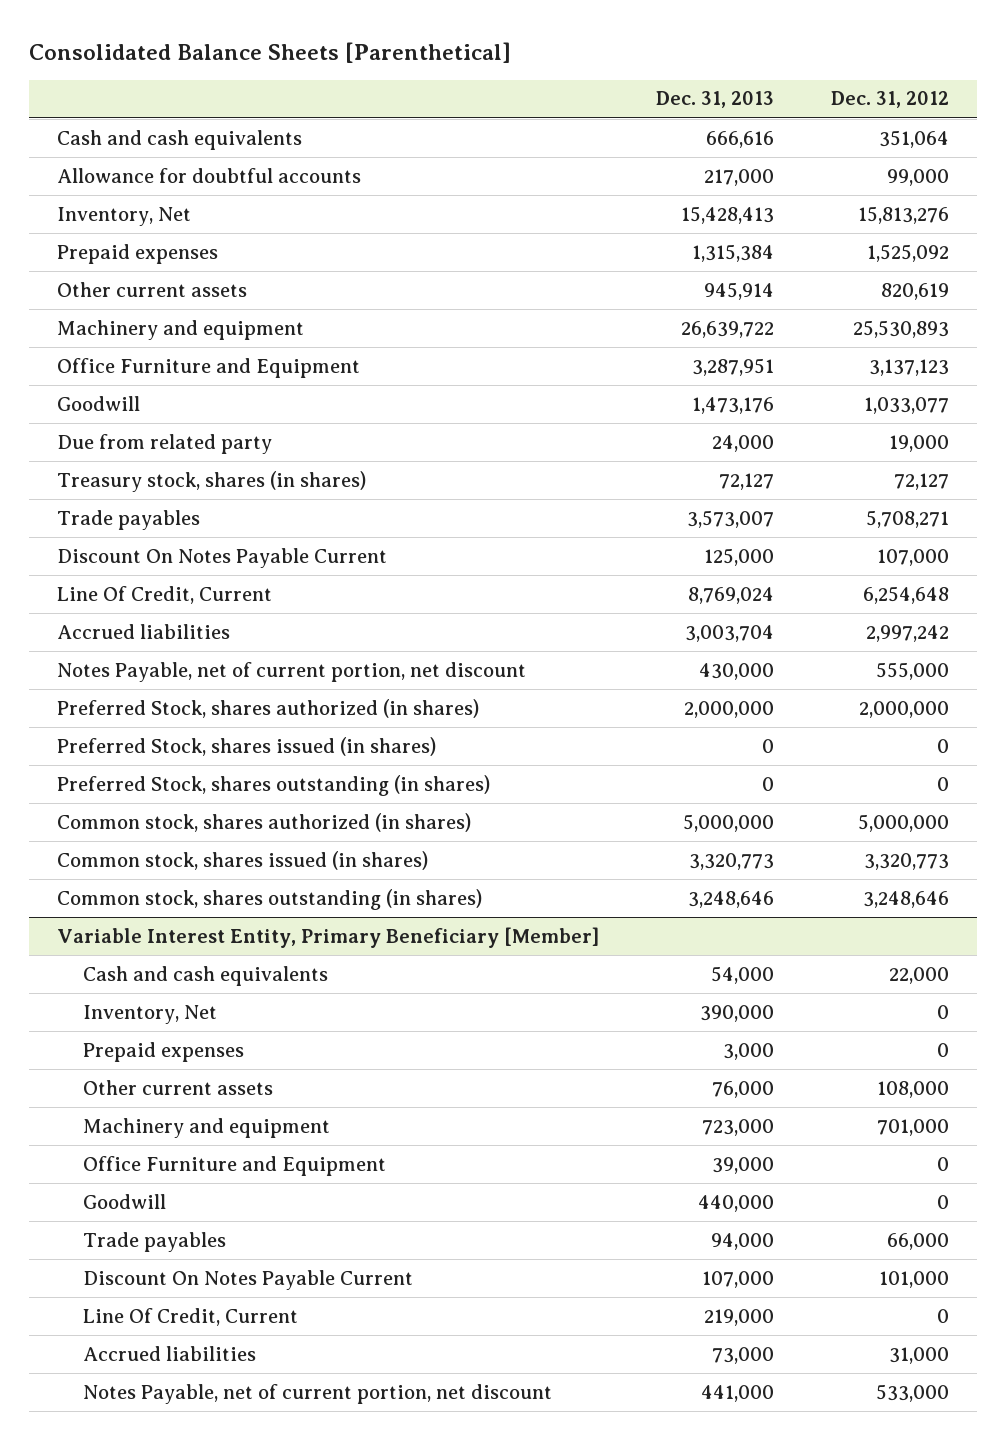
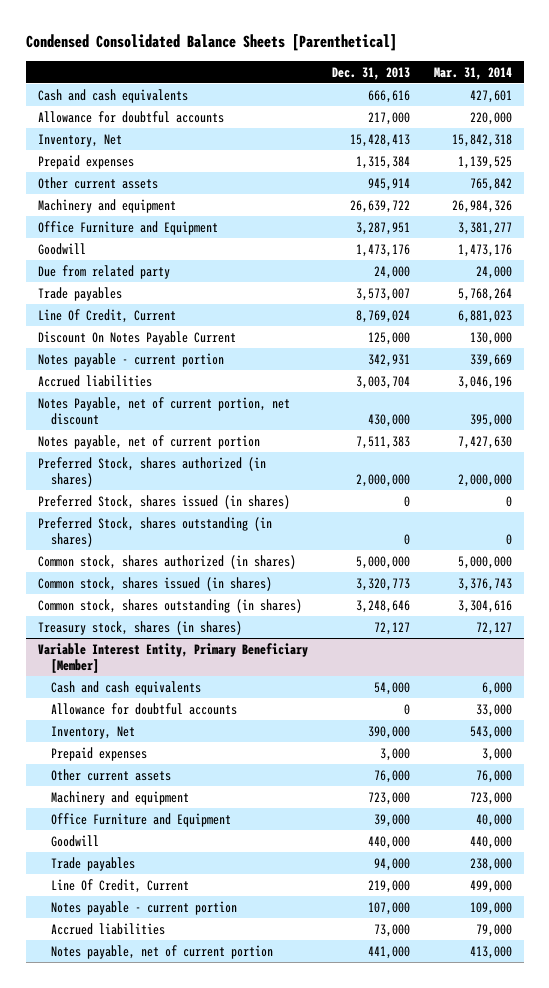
- Consolidated Balance Sheets [Parenthetical]
+ Condensed Consolidated Balance Sheets [Parenthetical]
- | Dec. 31, 2013 | Dec. 31, 2012
+ | Dec. 31, 2013 | Mar. 31, 2014
moved down: Discount On Notes Payable Current | 125,000 | 130,000
+ Notes payable - current portion | 342,931 | 339,669
+ Notes payable, net of current portion | 7,511,383 | 7,427,630
moved down: Treasury stock, shares (in shares) | 72,127 | 72,127
@ Variable Interest Entity, Primary Beneficiary [Member]
+ Allowance for doubtful accounts | 0 | 33,000
- Discount On Notes Payable Current | 107,000 | 101,000
+ Notes payable - current portion | 107,000 | 109,000
- Notes Payable, net of current portion, net discount | 441,000 | 533,000
+ Notes payable, net of current portion | 441,000 | 413,000

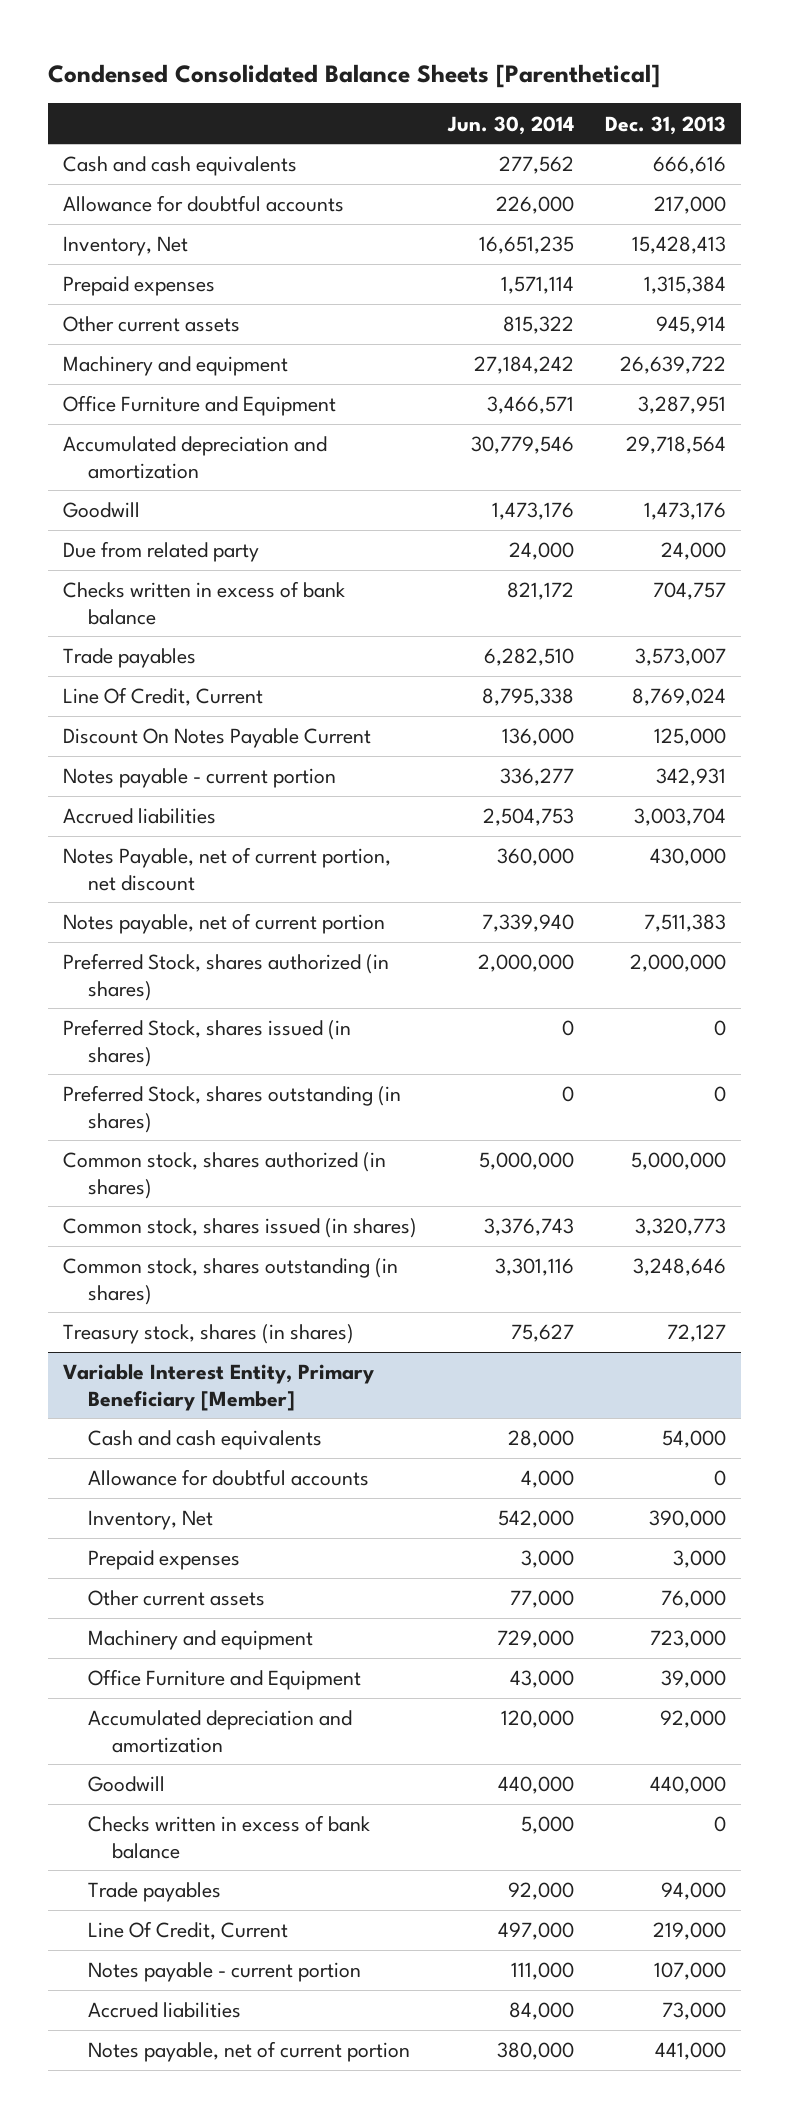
- | Dec. 31, 2013 | Mar. 31, 2014
+ | Jun. 30, 2014 | Dec. 31, 2013
+ Accumulated depreciation and amortization | 30,779,546 | 29,718,564
+ Checks written in excess of bank balance | 821,172 | 704,757
@ Variable Interest Entity, Primary Beneficiary [Member]
+ Accumulated depreciation and amortization | 120,000 | 92,000
+ Checks written in excess of bank balance | 5,000 | 0

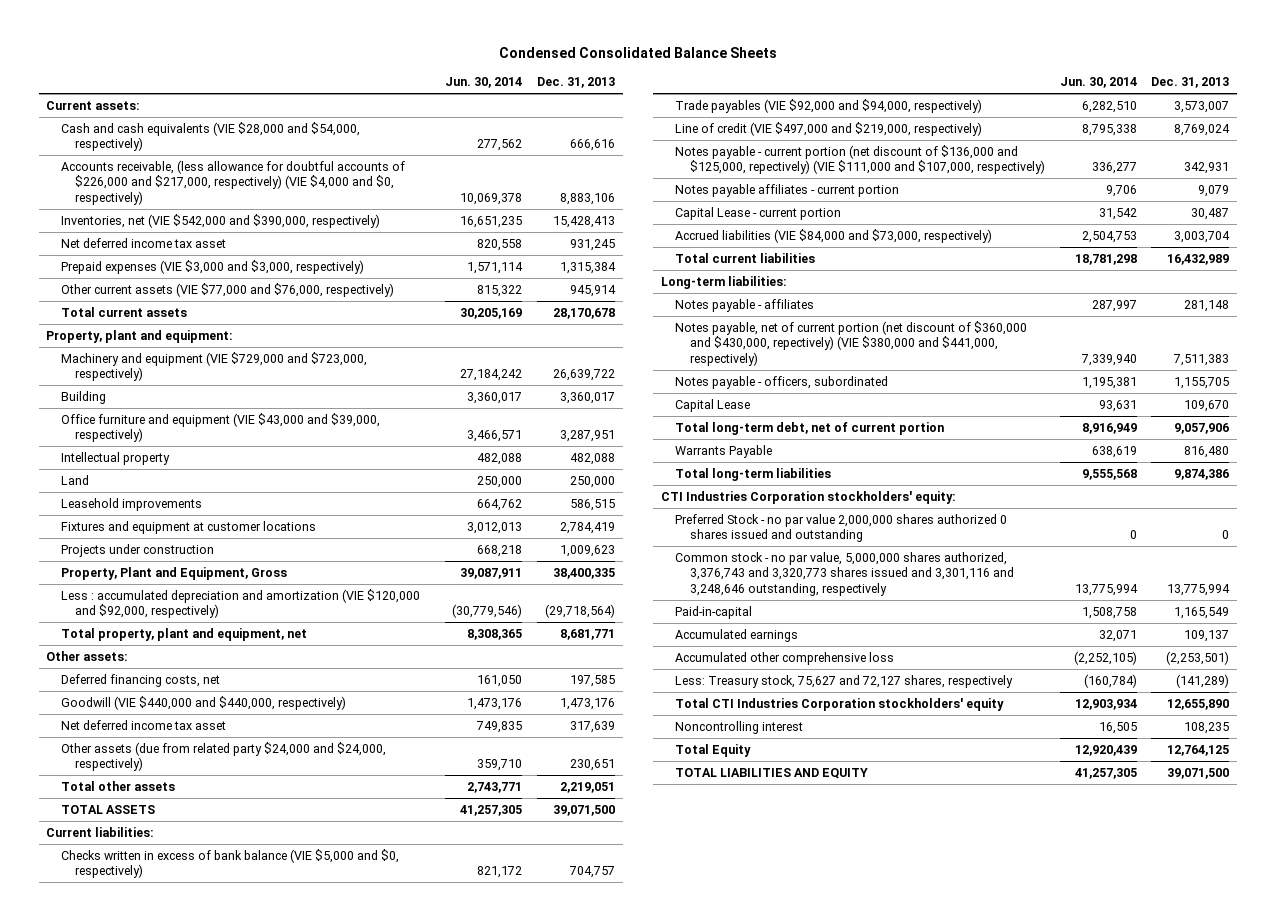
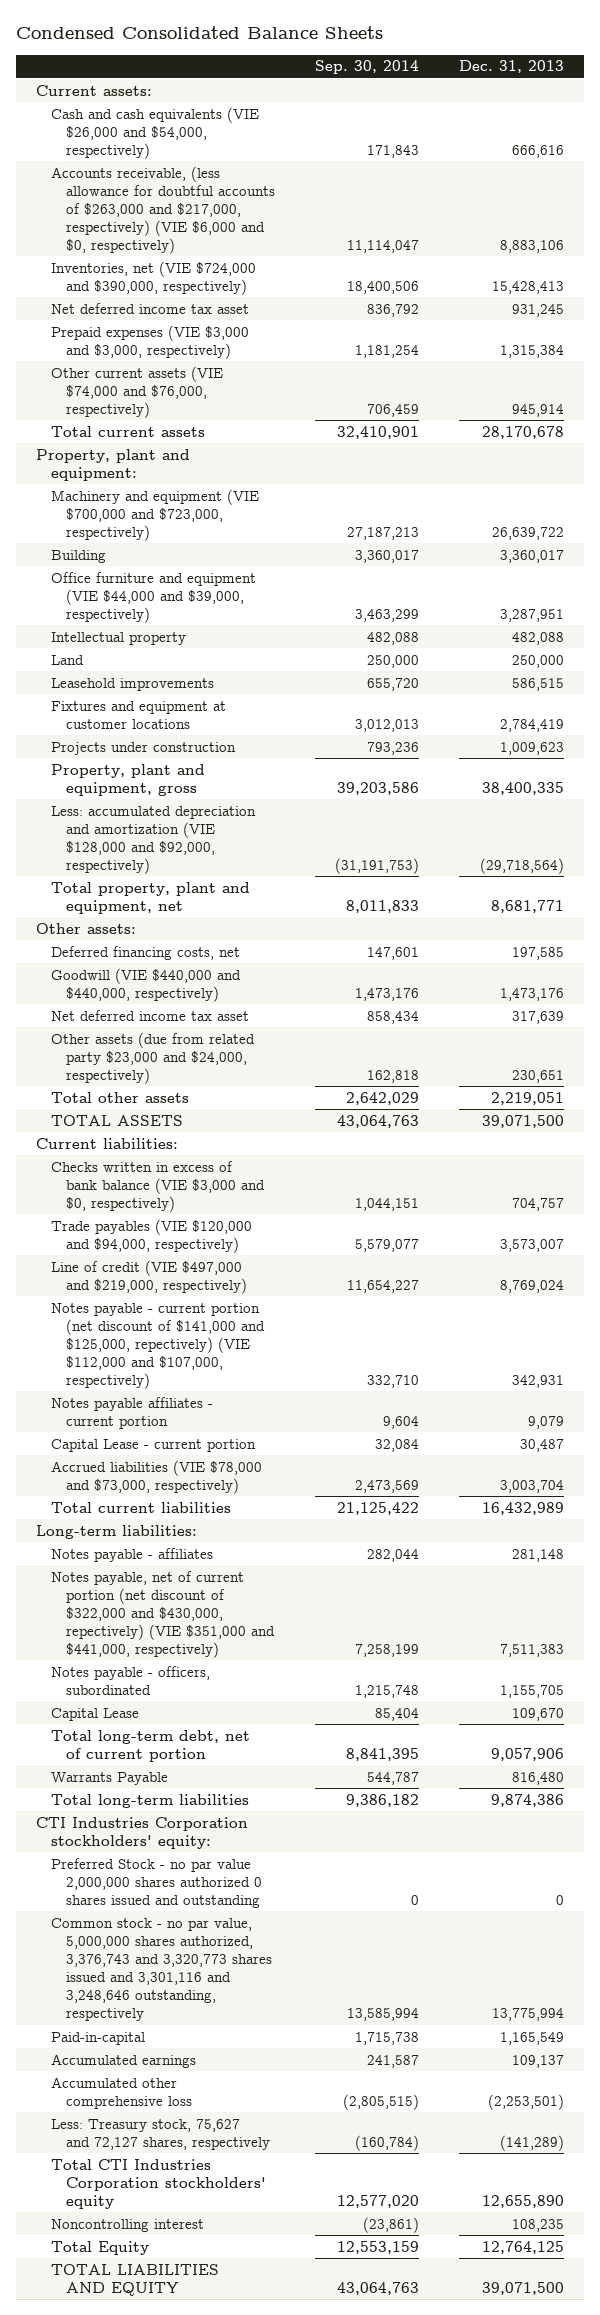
- | Jun. 30, 2014 | Dec. 31, 2013
+ | Sep. 30, 2014 | Dec. 31, 2013
- Cash and cash equivalents (VIE $28,000 and $54,000, respectively) | 277,562 | 666,616
- Accounts receivable, (less allowance for doubtful accounts of $226,000 and $217,000, respectively) (VIE $4,000 and $0, respectively) | 10,069,378 | 8,883,106
- Inventories, net (VIE $542,000 and $390,000, respectively) | 16,651,235 | 15,428,413
+ Cash and cash equivalents (VIE $26,000 and $54,000, respectively) | 171,843 | 666,616
+ Accounts receivable, (less allowance for doubtful accounts of $263,000 and $217,000, respectively) (VIE $6,000 and $0, respectively) | 11,114,047 | 8,883,106
+ Inventories, net (VIE $724,000 and $390,000, respectively) | 18,400,506 | 15,428,413
- Other current assets (VIE $77,000 and $76,000, respectively) | 815,322 | 945,914
+ Other current assets (VIE $74,000 and $76,000, respectively) | 706,459 | 945,914
- Machinery and equipment (VIE $729,000 and $723,000, respectively) | 27,184,242 | 26,639,722
+ Machinery and equipment (VIE $700,000 and $723,000, respectively) | 27,187,213 | 26,639,722
- Office furniture and equipment (VIE $43,000 and $39,000, respectively) | 3,466,571 | 3,287,951
+ Office furniture and equipment (VIE $44,000 and $39,000, respectively) | 3,463,299 | 3,287,951
- Property, Plant and Equipment, Gross | 39,087,911 | 38,400,335
- Less : accumulated depreciation and amortization (VIE $120,000 and $92,000, respectively) | (30,779,546) | (29,718,564)
+ Property, plant and equipment, gross | 39,203,586 | 38,400,335
+ Less: accumulated depreciation and amortization (VIE $128,000 and $92,000, respectively) | (31,191,753) | (29,718,564)
- Other assets (due from related party $24,000 and $24,000, respectively) | 359,710 | 230,651
+ Other assets (due from related party $23,000 and $24,000, respectively) | 162,818 | 230,651
- Checks written in excess of bank balance (VIE $5,000 and $0, respectively) | 821,172 | 704,757
- Trade payables (VIE $92,000 and $94,000, respectively) | 6,282,510 | 3,573,007
+ Checks written in excess of bank balance (VIE $3,000 and $0, respectively) | 1,044,151 | 704,757
+ Trade payables (VIE $120,000 and $94,000, respectively) | 5,579,077 | 3,573,007
- Notes payable - current portion (net discount of $136,000 and $125,000, repectively) (VIE $111,000 and $107,000, respectively) | 336,277 | 342,931
+ Notes payable - current portion (net discount of $141,000 and $125,000, repectively) (VIE $112,000 and $107,000, respectively) | 332,710 | 342,931
- Accrued liabilities (VIE $84,000 and $73,000, respectively) | 2,504,753 | 3,003,704
+ Accrued liabilities (VIE $78,000 and $73,000, respectively) | 2,473,569 | 3,003,704
- Notes payable, net of current portion (net discount of $360,000 and $430,000, repectively) (VIE $380,000 and $441,000, respectively) | 7,339,940 | 7,511,383
+ Notes payable, net of current portion (net discount of $322,000 and $430,000, repectively) (VIE $351,000 and $441,000, respectively) | 7,258,199 | 7,511,383

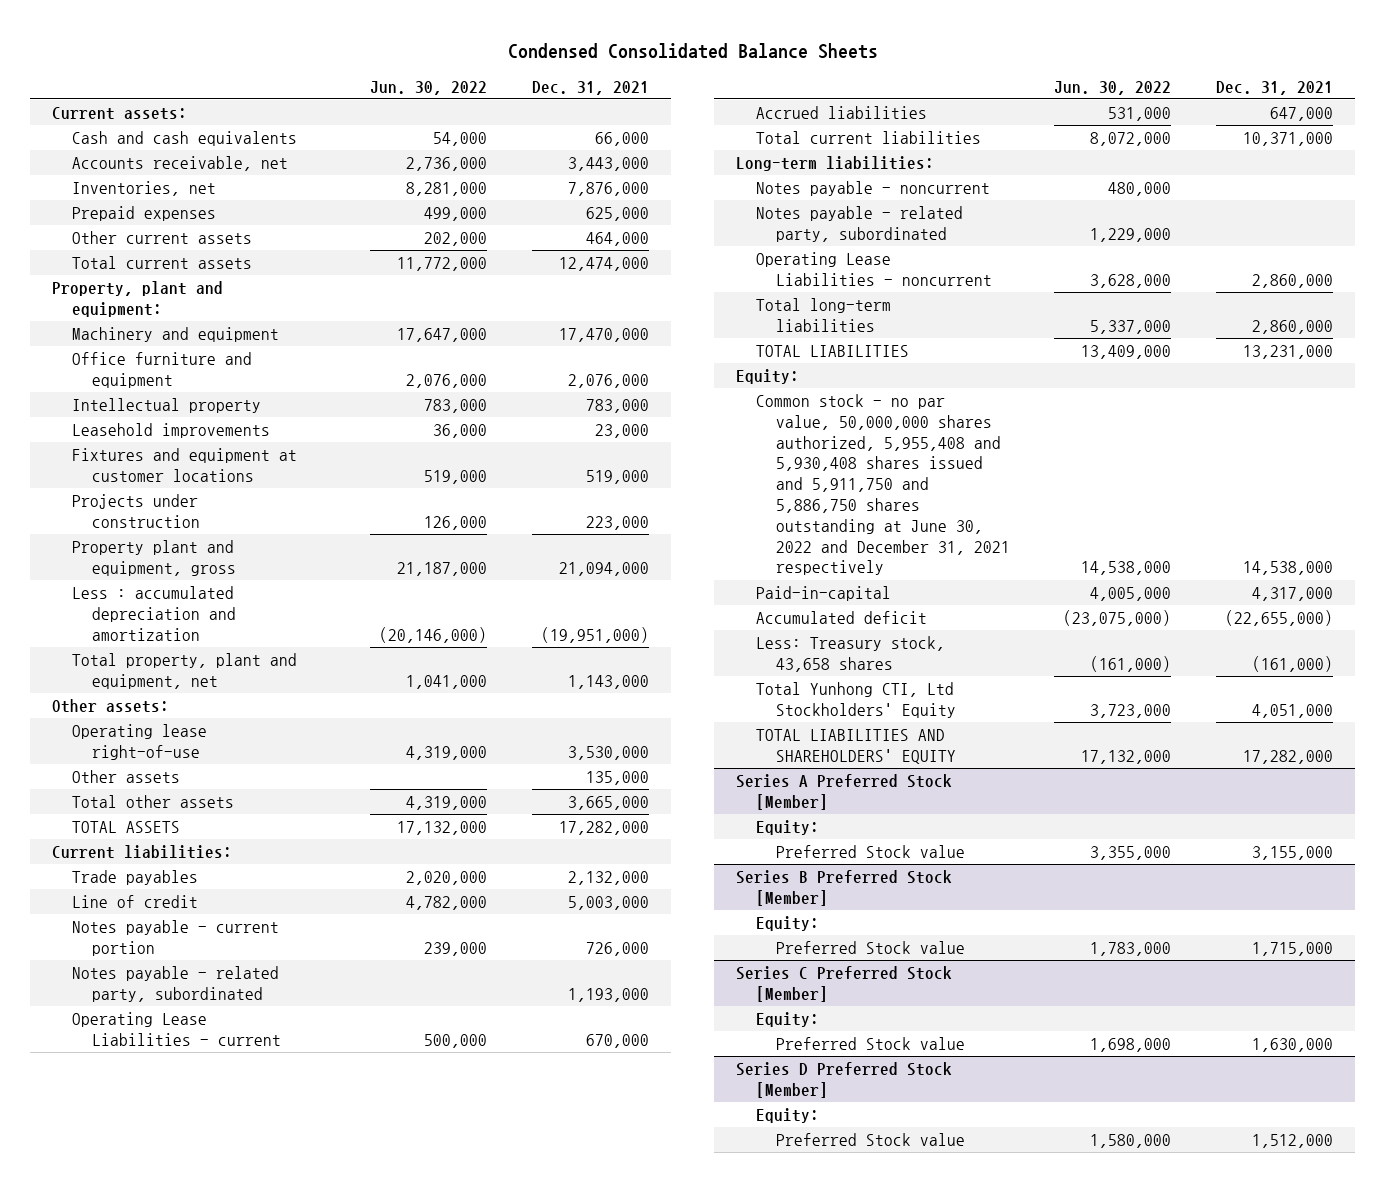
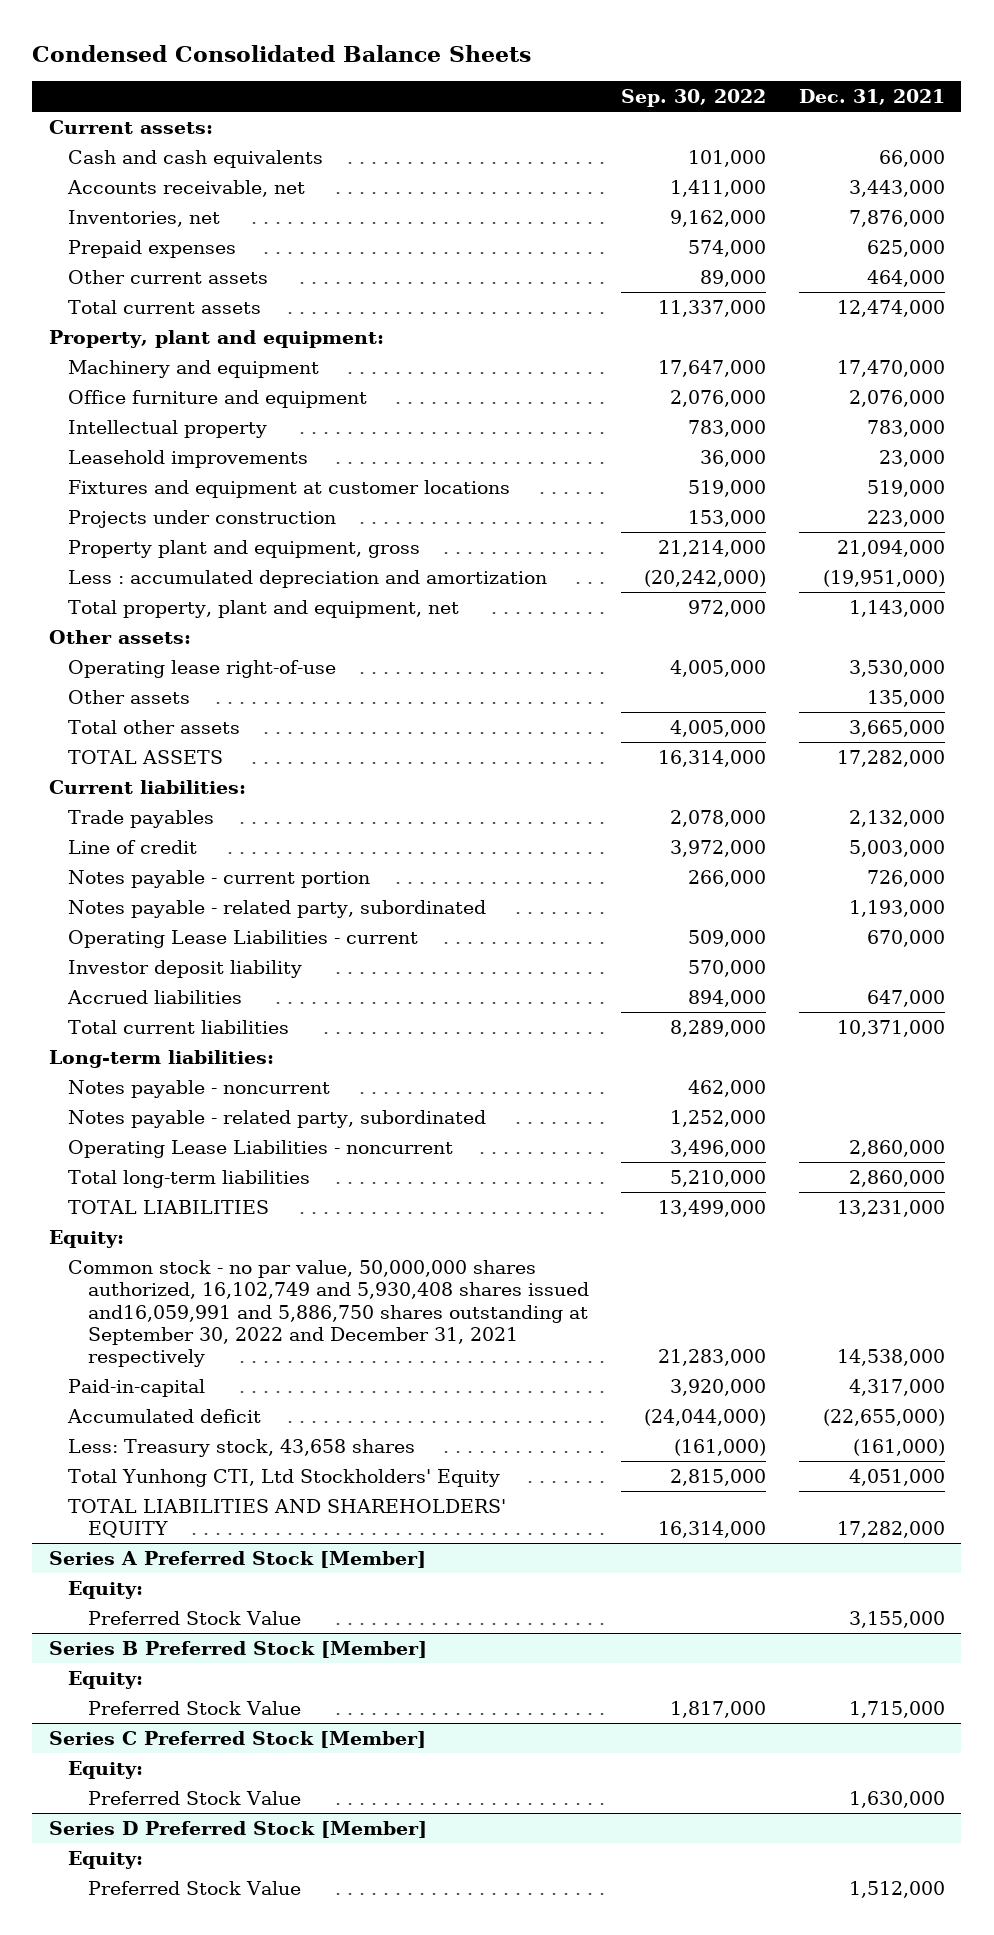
- | Jun. 30, 2022 | Dec. 31, 2021
+ | Sep. 30, 2022 | Dec. 31, 2021
+ Investor deposit liability | 570,000 |
- Common stock - no par value, 50,000,000 shares authorized, 5,955,408 and 5,930,408 shares issued and 5,911,750 and 5,886,750 shares outstanding at June 30, 2022 and December 31, 2021 respectively | 14,538,000 | 14,538,000
+ Common stock - no par value, 50,000,000 shares authorized, 16,102,749 and 5,930,408 shares issued and16,059,991 and 5,886,750 shares outstanding at September 30, 2022 and December 31, 2021 respectively | 21,283,000 | 14,538,000
@ Series A Preferred Stock [Member]
- Preferred Stock value | 3,355,000 | 3,155,000
+ Preferred Stock Value | | 3,155,000
@ Series B Preferred Stock [Member]
- Preferred Stock value | 1,783,000 | 1,715,000
+ Preferred Stock Value | 1,817,000 | 1,715,000
@ Series C Preferred Stock [Member]
- Preferred Stock value | 1,698,000 | 1,630,000
+ Preferred Stock Value | | 1,630,000
@ Series D Preferred Stock [Member]
- Preferred Stock value | 1,580,000 | 1,512,000
+ Preferred Stock Value | | 1,512,000

